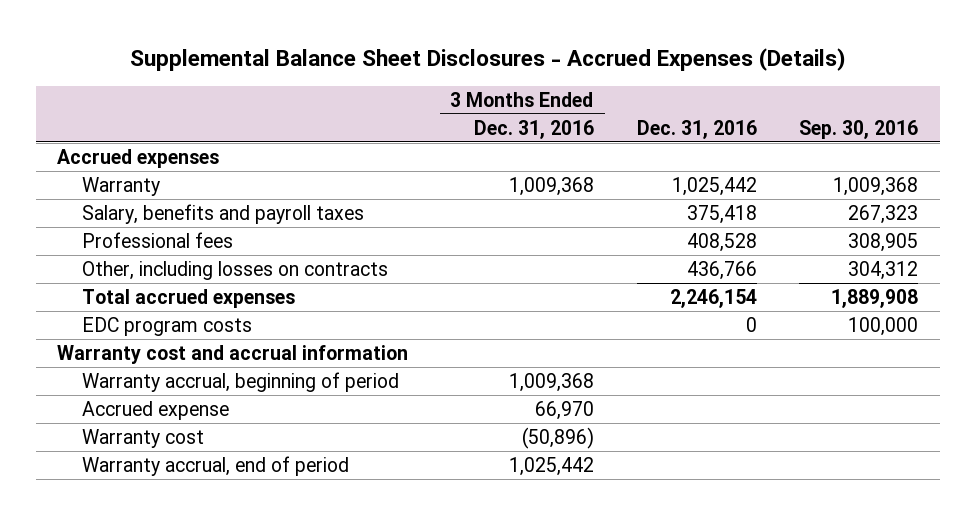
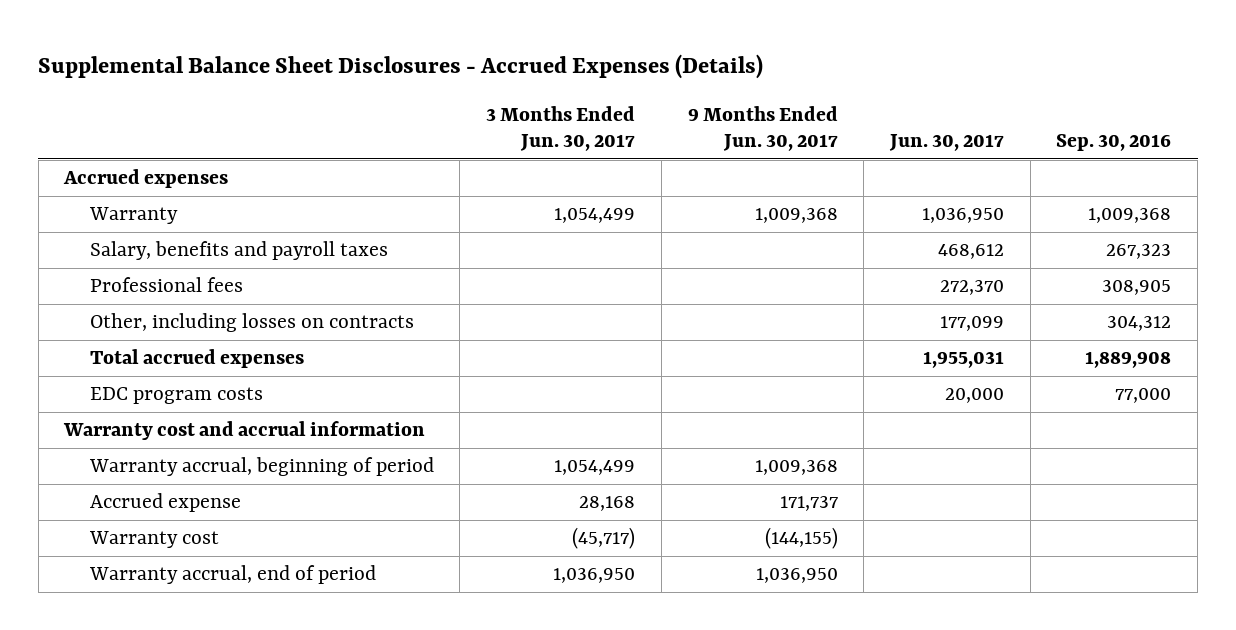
- | 3 Months Ended Dec. 31, 2016 | Dec. 31, 2016 | Sep. 30, 2016
+ | 3 Months Ended Jun. 30, 2017 | 9 Months Ended Jun. 30, 2017 | Jun. 30, 2017 | Sep. 30, 2016
- EDC program costs | | 0 | 100,000
+ EDC program costs | | | 20,000 | 77,000

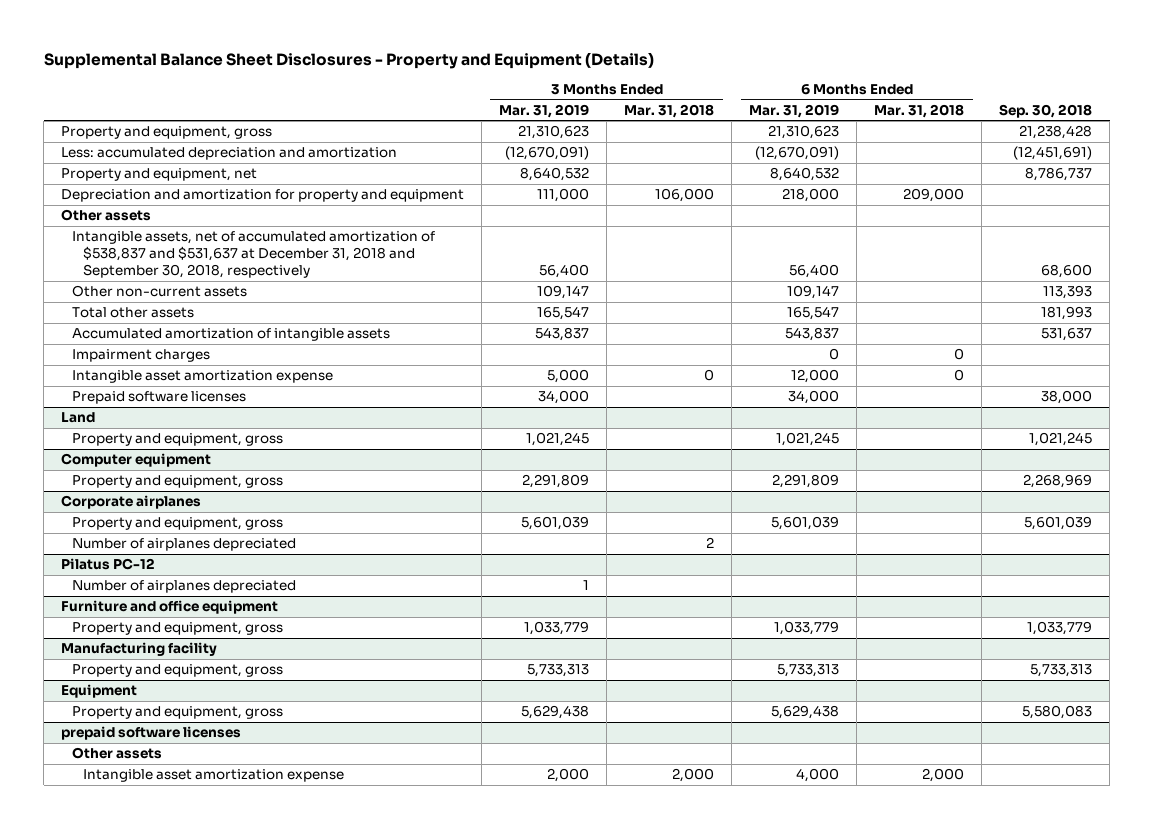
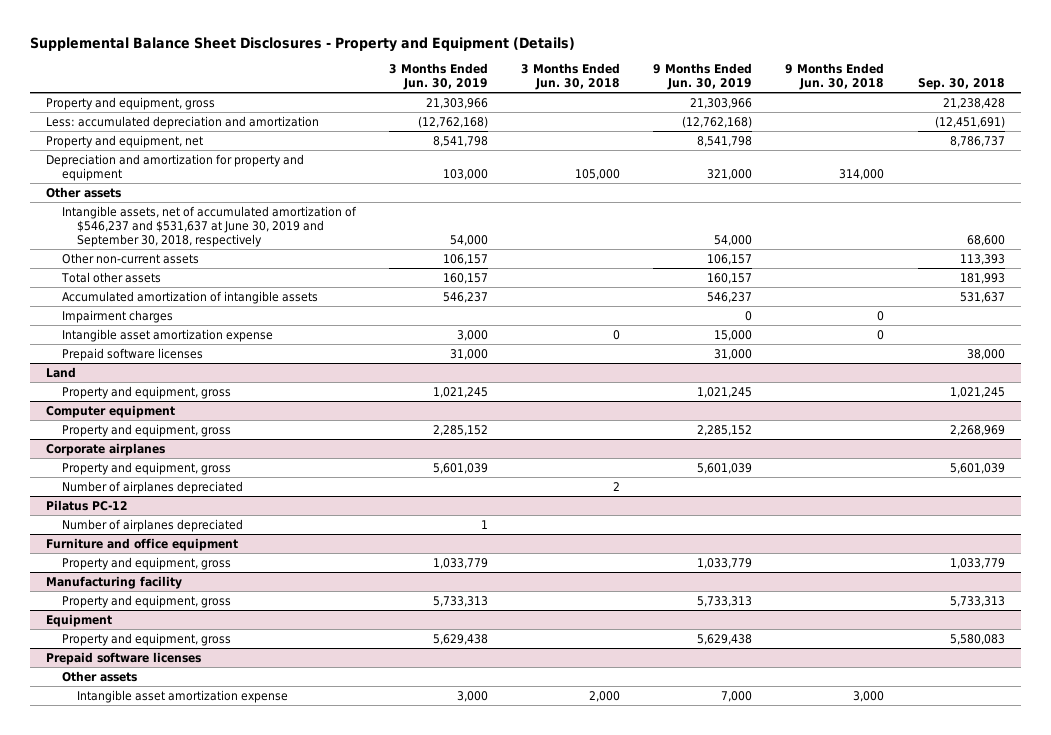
- | 3 Months Ended Mar. 31, 2019 | 3 Months Ended Mar. 31, 2018 | 6 Months Ended Mar. 31, 2019 | 6 Months Ended Mar. 31, 2018 | Sep. 30, 2018
+ | 3 Months Ended Jun. 30, 2019 | 3 Months Ended Jun. 30, 2018 | 9 Months Ended Jun. 30, 2019 | 9 Months Ended Jun. 30, 2018 | Sep. 30, 2018
- Intangible assets, net of accumulated amortization of $538,837 and $531,637 at December 31, 2018 and September 30, 2018, respectively | 56,400 | | 56,400 | | 68,600
+ Intangible assets, net of accumulated amortization of $546,237 and $531,637 at June 30, 2019 and September 30, 2018, respectively | 54,000 | | 54,000 | | 68,600
- prepaid software licenses
+ Prepaid software licenses

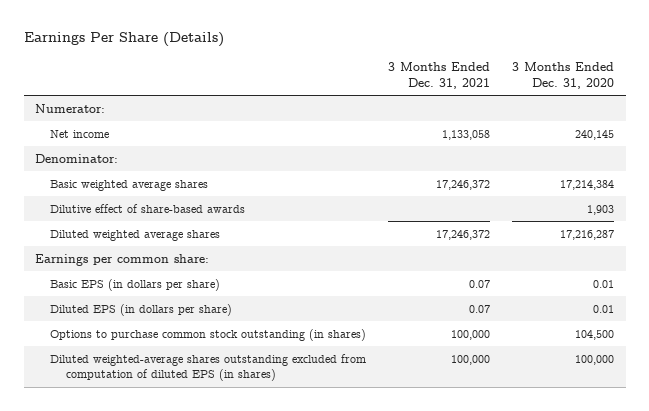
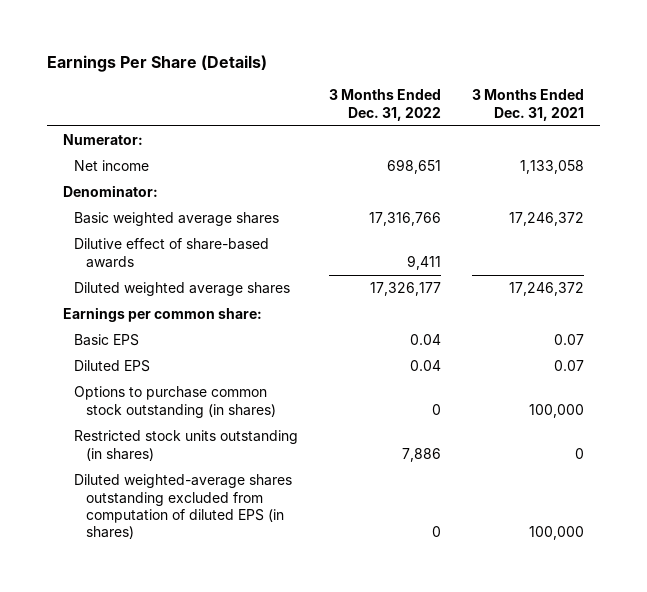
- | 3 Months Ended Dec. 31, 2021 | 3 Months Ended Dec. 31, 2020
+ | 3 Months Ended Dec. 31, 2022 | 3 Months Ended Dec. 31, 2021
- Basic EPS (in dollars per share) | 0.07 | 0.01
- Diluted EPS (in dollars per share) | 0.07 | 0.01
+ Basic EPS | 0.04 | 0.07
+ Diluted EPS | 0.04 | 0.07
+ Restricted stock units outstanding (in shares) | 7,886 | 0

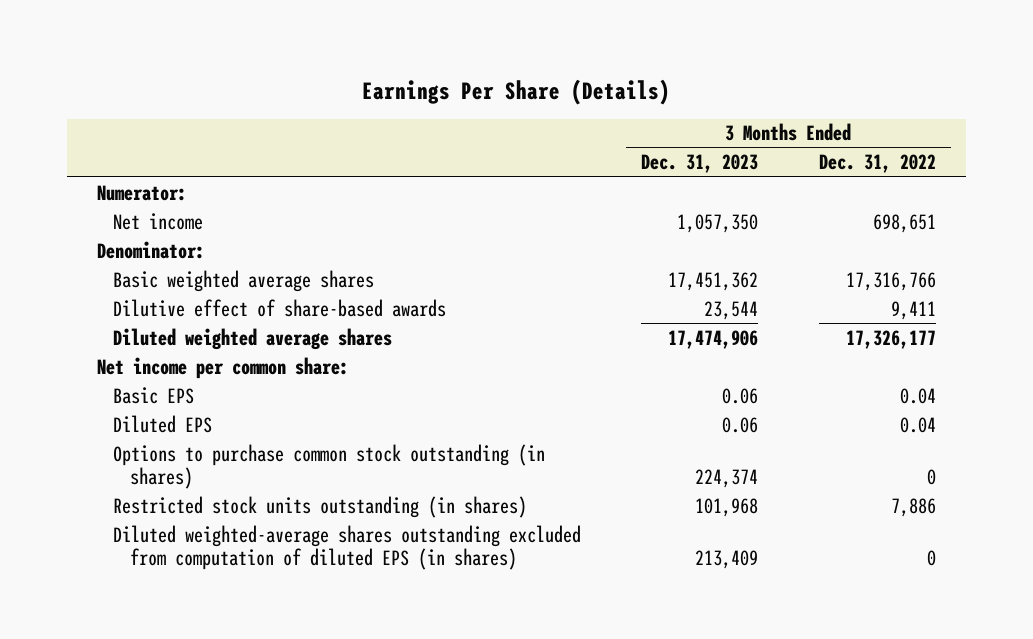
- | 3 Months Ended Dec. 31, 2022 | 3 Months Ended Dec. 31, 2021
+ | 3 Months Ended Dec. 31, 2023 | 3 Months Ended Dec. 31, 2022
- Earnings per common share:
+ Net income per common share:

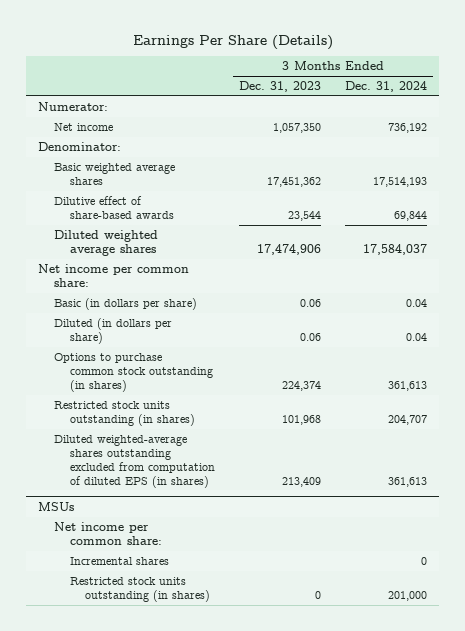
- | 3 Months Ended Dec. 31, 2023 | 3 Months Ended Dec. 31, 2022
+ | 3 Months Ended Dec. 31, 2023 | 3 Months Ended Dec. 31, 2024
- Basic EPS | 0.06 | 0.04
- Diluted EPS | 0.06 | 0.04
+ Basic (in dollars per share) | 0.06 | 0.04
+ Diluted (in dollars per share) | 0.06 | 0.04
+ MSUs
+ Net income per common share:
+ Incremental shares | | 0
+ Restricted stock units outstanding (in shares) | 0 | 201,000

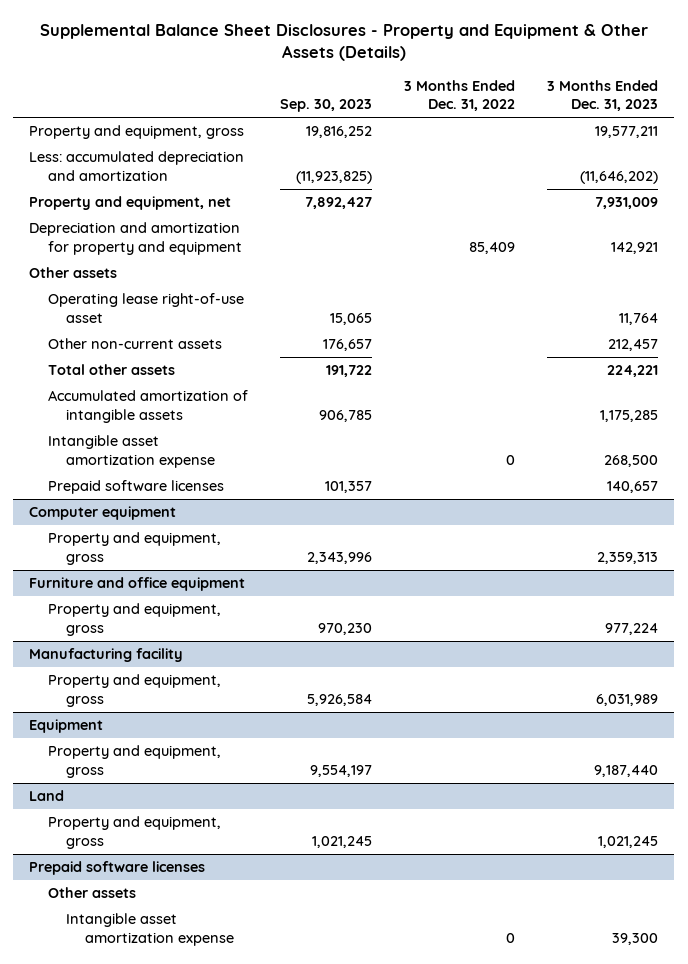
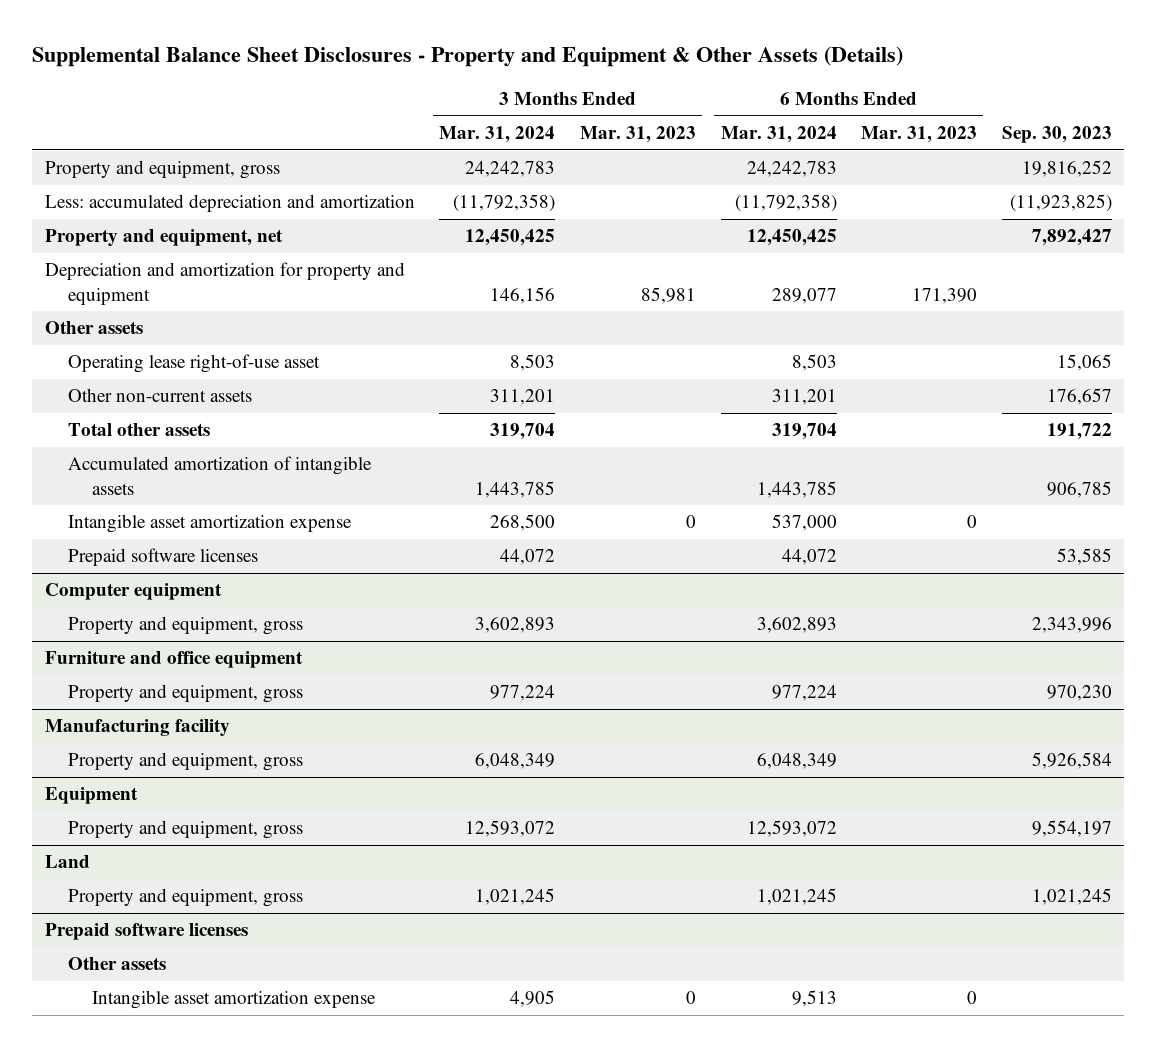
- | Sep. 30, 2023 | 3 Months Ended Dec. 31, 2022 | 3 Months Ended Dec. 31, 2023
+ | 3 Months Ended Mar. 31, 2024 | 3 Months Ended Mar. 31, 2023 | 6 Months Ended Mar. 31, 2024 | 6 Months Ended Mar. 31, 2023 | Sep. 30, 2023
- Prepaid software licenses | 101,357 | | 140,657
+ Prepaid software licenses | 44,072 | | 44,072 | | 53,585

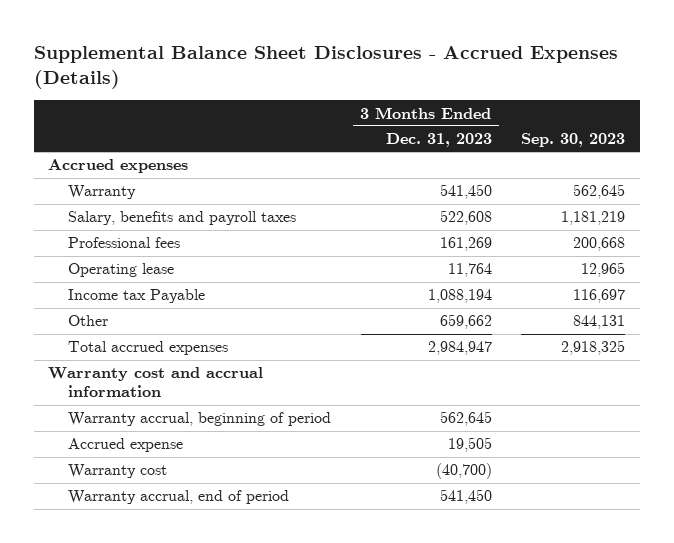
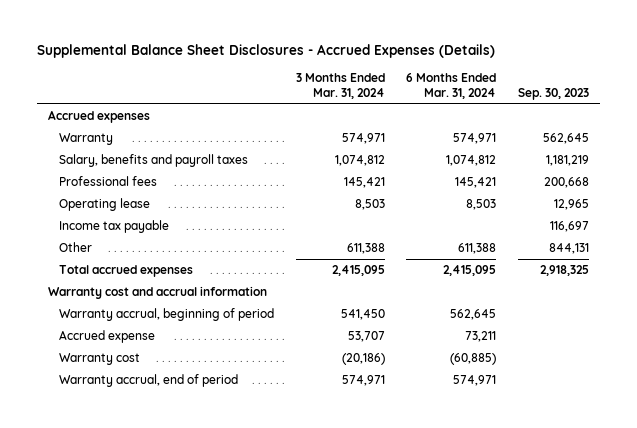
- | 3 Months Ended Dec. 31, 2023 | Sep. 30, 2023
+ | 3 Months Ended Mar. 31, 2024 | 6 Months Ended Mar. 31, 2024 | Sep. 30, 2023
- Income tax Payable | 1,088,194 | 116,697
+ Income tax payable | | | 116,697

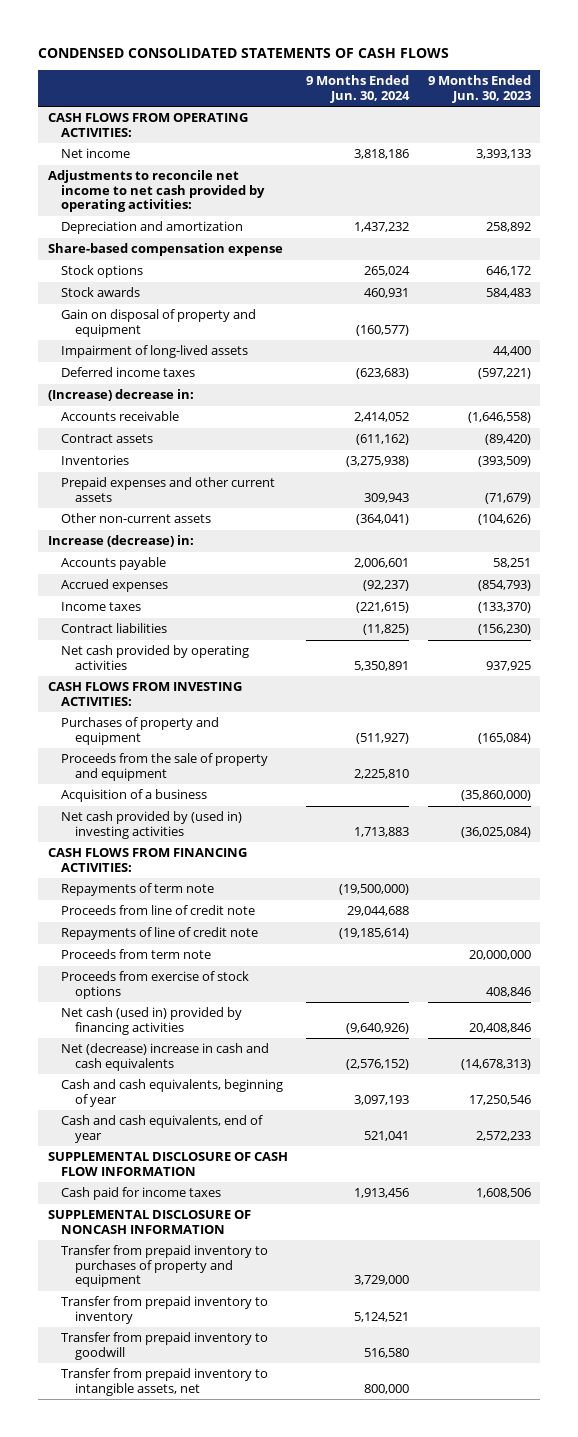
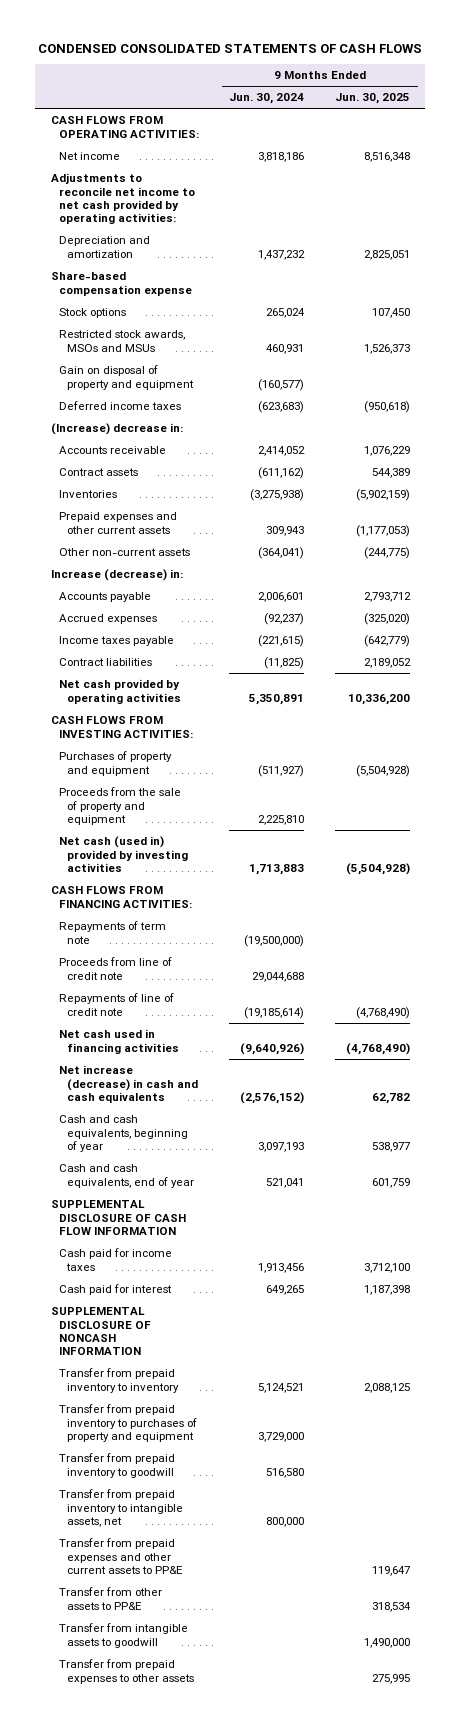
- | 9 Months Ended Jun. 30, 2024 | 9 Months Ended Jun. 30, 2023
+ | 9 Months Ended Jun. 30, 2024 | 9 Months Ended Jun. 30, 2025
- Stock awards | 460,931 | 584,483
+ Restricted stock awards, MSOs and MSUs | 460,931 | 1,526,373
- Impairment of long-lived assets | | 44,400
- Income taxes | (221,615) | (133,370)
+ Income taxes payable | (221,615) | (642,779)
- Acquisition of a business | | (35,860,000)
- Net cash provided by (used in) investing activities | 1,713,883 | (36,025,084)
+ Net cash (used in) provided by investing activities | 1,713,883 | (5,504,928)
- Proceeds from term note | | 20,000,000
- Proceeds from exercise of stock options | | 408,846
- Net cash (used in) provided by financing activities | (9,640,926) | 20,408,846
- Net (decrease) increase in cash and cash equivalents | (2,576,152) | (14,678,313)
+ Net cash used in financing activities | (9,640,926) | (4,768,490)
+ Net increase (decrease) in cash and cash equivalents | (2,576,152) | 62,782
+ Cash paid for interest | 649,265 | 1,187,398
moved down: Transfer from prepaid inventory to purchases of property and equipment | 3,729,000 |
+ Transfer from prepaid expenses and other current assets to PP&E | | 119,647
+ Transfer from other assets to PP&E | | 318,534
+ Transfer from intangible assets to goodwill | | 1,490,000
+ Transfer from prepaid expenses to other assets | | 275,995

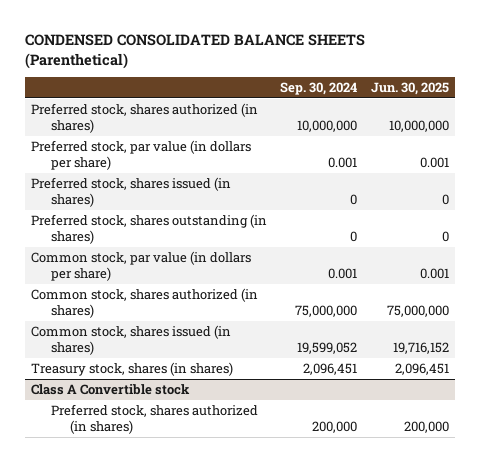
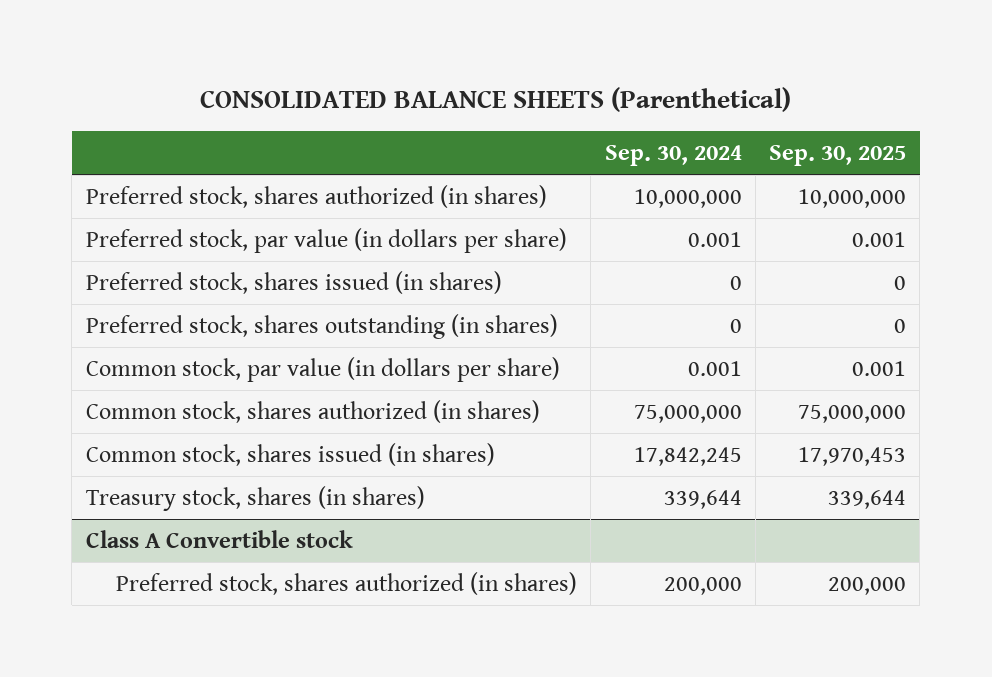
- CONDENSED CONSOLIDATED BALANCE SHEETS (Parenthetical)
+ CONSOLIDATED BALANCE SHEETS (Parenthetical)
- | Sep. 30, 2024 | Jun. 30, 2025
+ | Sep. 30, 2024 | Sep. 30, 2025
- Common stock, shares issued (in shares) | 19,599,052 | 19,716,152
- Treasury stock, shares (in shares) | 2,096,451 | 2,096,451
+ Common stock, shares issued (in shares) | 17,842,245 | 17,970,453
+ Treasury stock, shares (in shares) | 339,644 | 339,644

